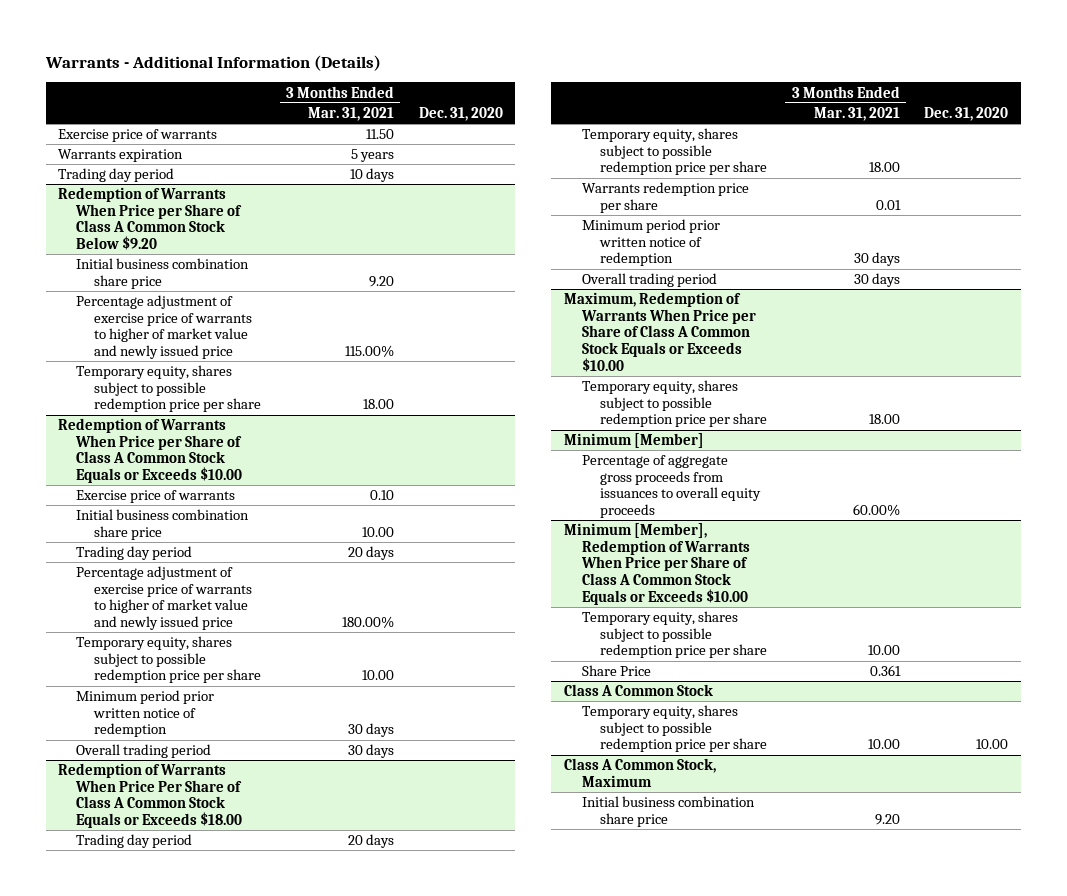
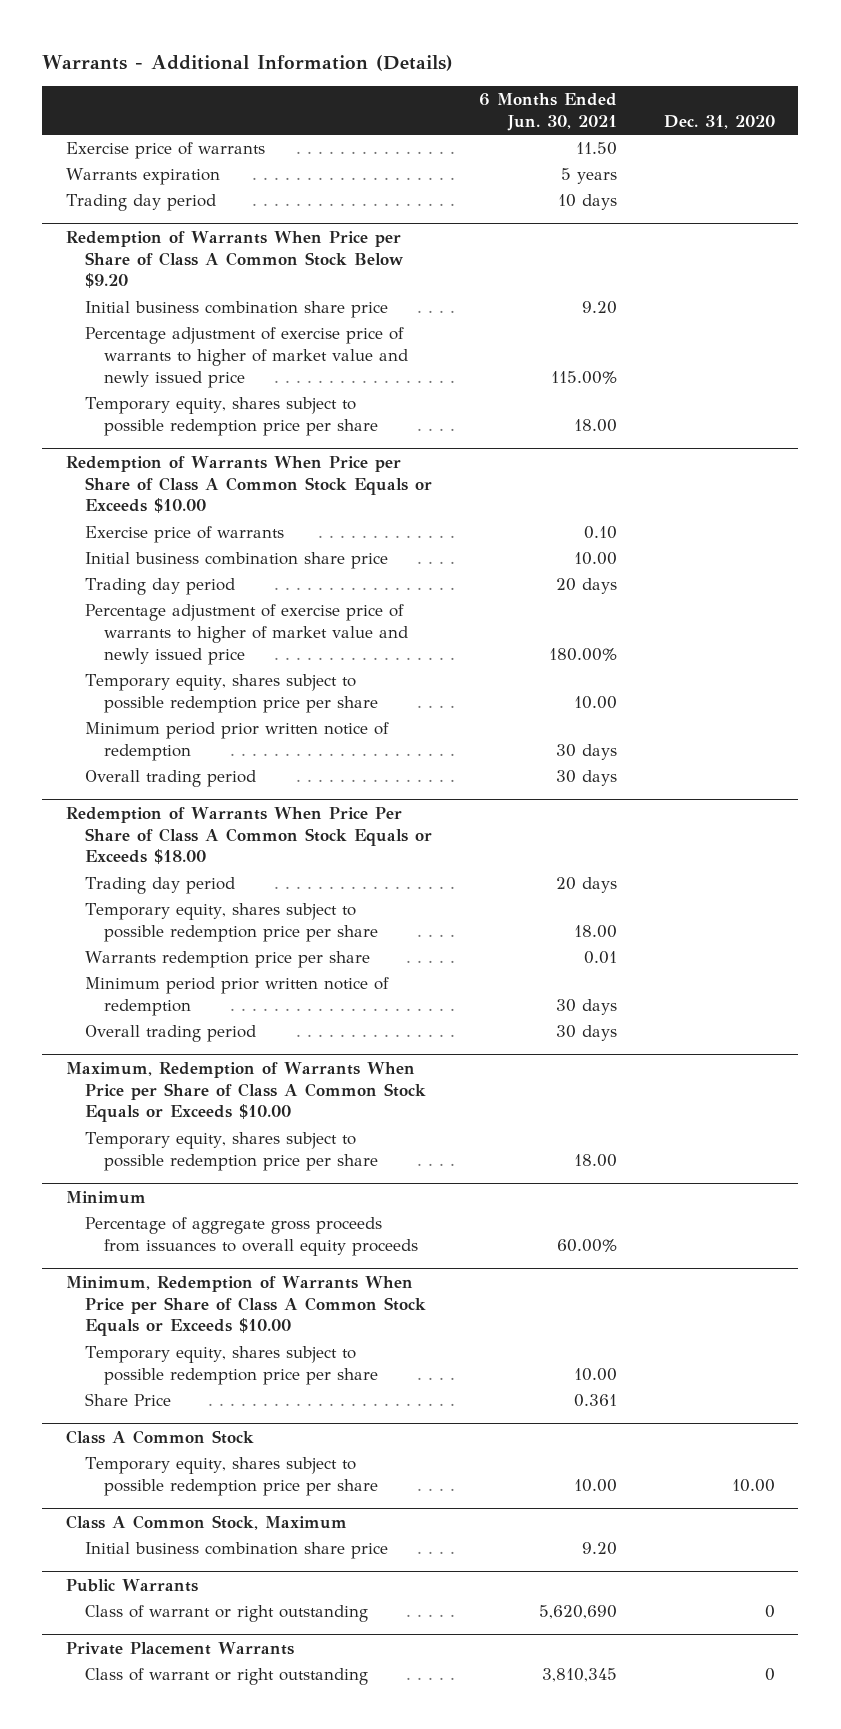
- | 3 Months Ended Mar. 31, 2021 | Dec. 31, 2020
+ | 6 Months Ended Jun. 30, 2021 | Dec. 31, 2020
- Minimum [Member]
+ Minimum
- Minimum [Member], Redemption of Warrants When Price per Share of Class A Common Stock Equals or Exceeds $10.00
+ Minimum, Redemption of Warrants When Price per Share of Class A Common Stock Equals or Exceeds $10.00
+ Public Warrants
+ Class of warrant or right outstanding | 5,620,690 | 0
+ Private Placement Warrants
+ Class of warrant or right outstanding | 3,810,345 | 0

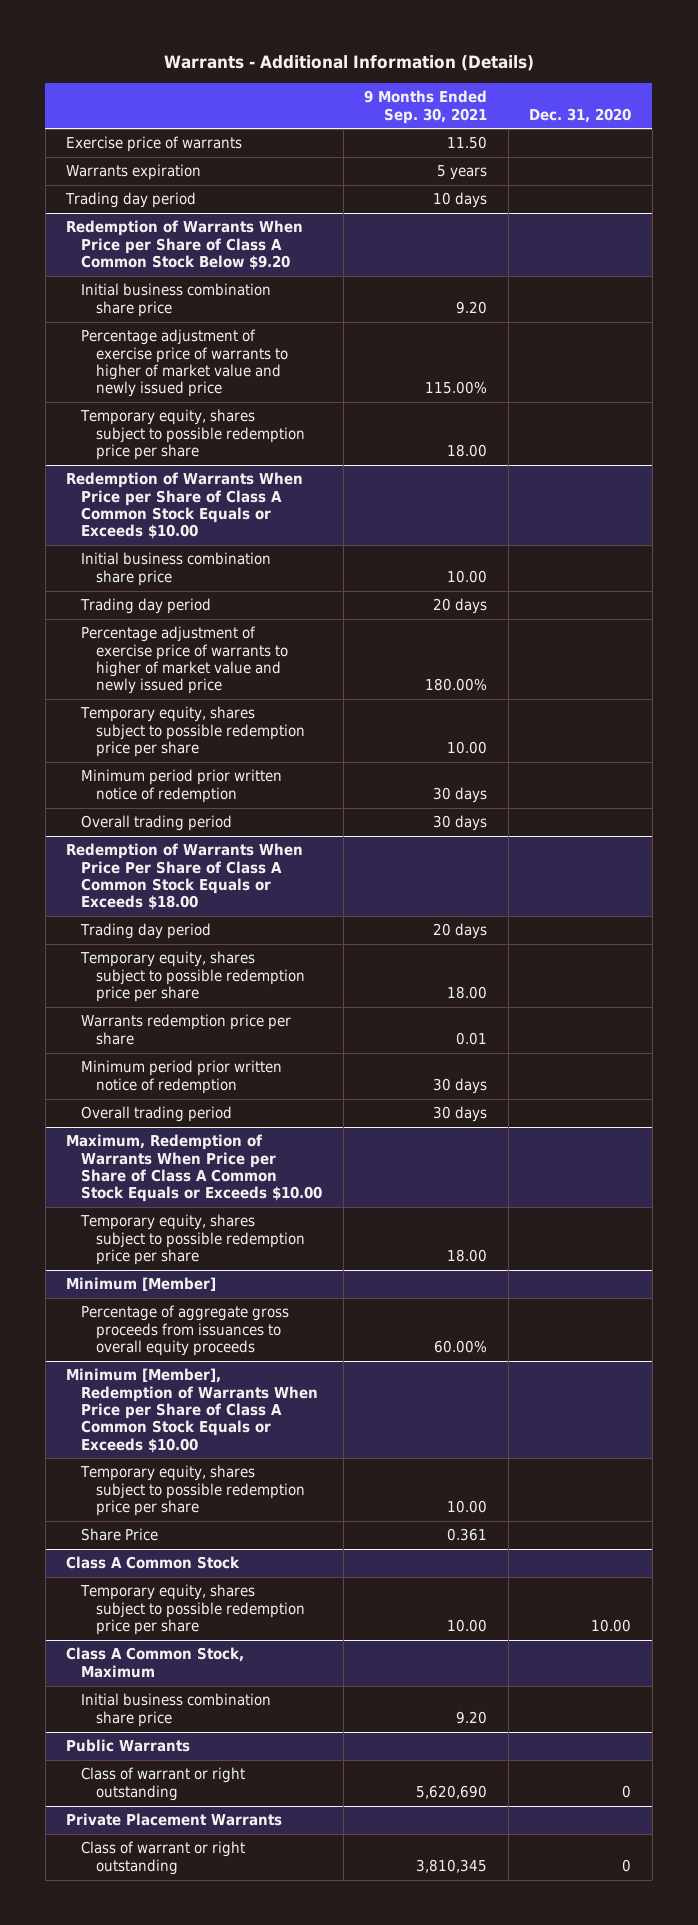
- | 6 Months Ended Jun. 30, 2021 | Dec. 31, 2020
+ | 9 Months Ended Sep. 30, 2021 | Dec. 31, 2020
@ Redemption of Warrants When Price per Share of Class A Common Stock Equals or Exceeds $10.00
- Exercise price of warrants | 0.10 |
- Minimum
+ Minimum [Member]
- Minimum, Redemption of Warrants When Price per Share of Class A Common Stock Equals or Exceeds $10.00
+ Minimum [Member], Redemption of Warrants When Price per Share of Class A Common Stock Equals or Exceeds $10.00

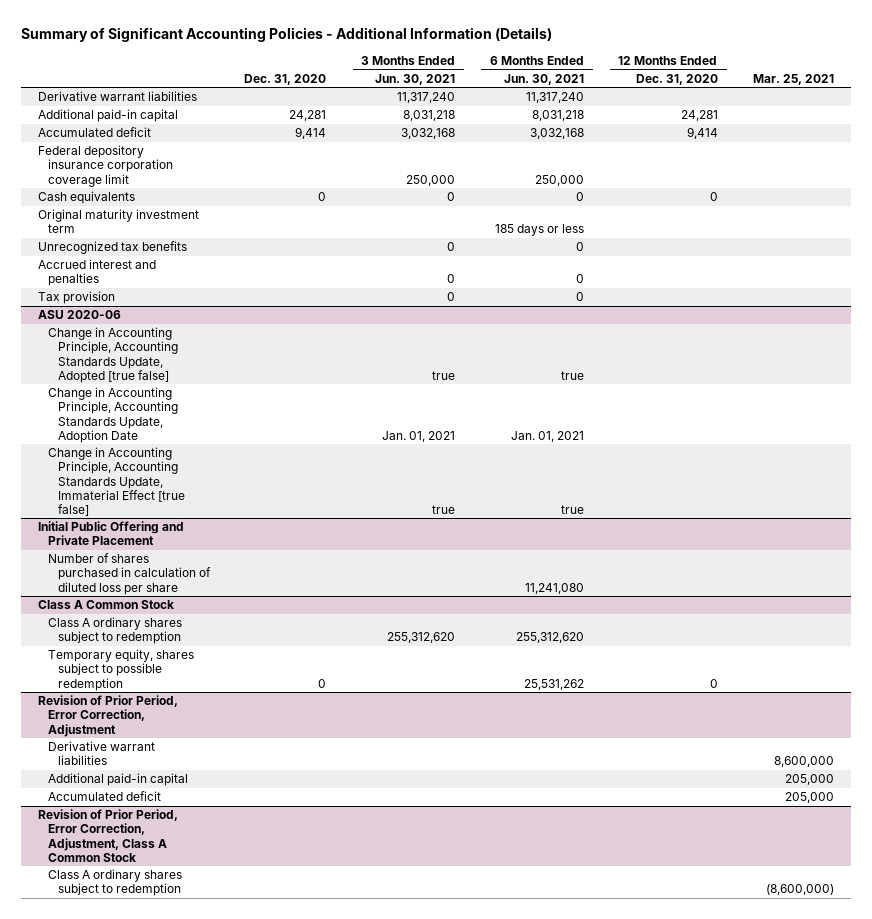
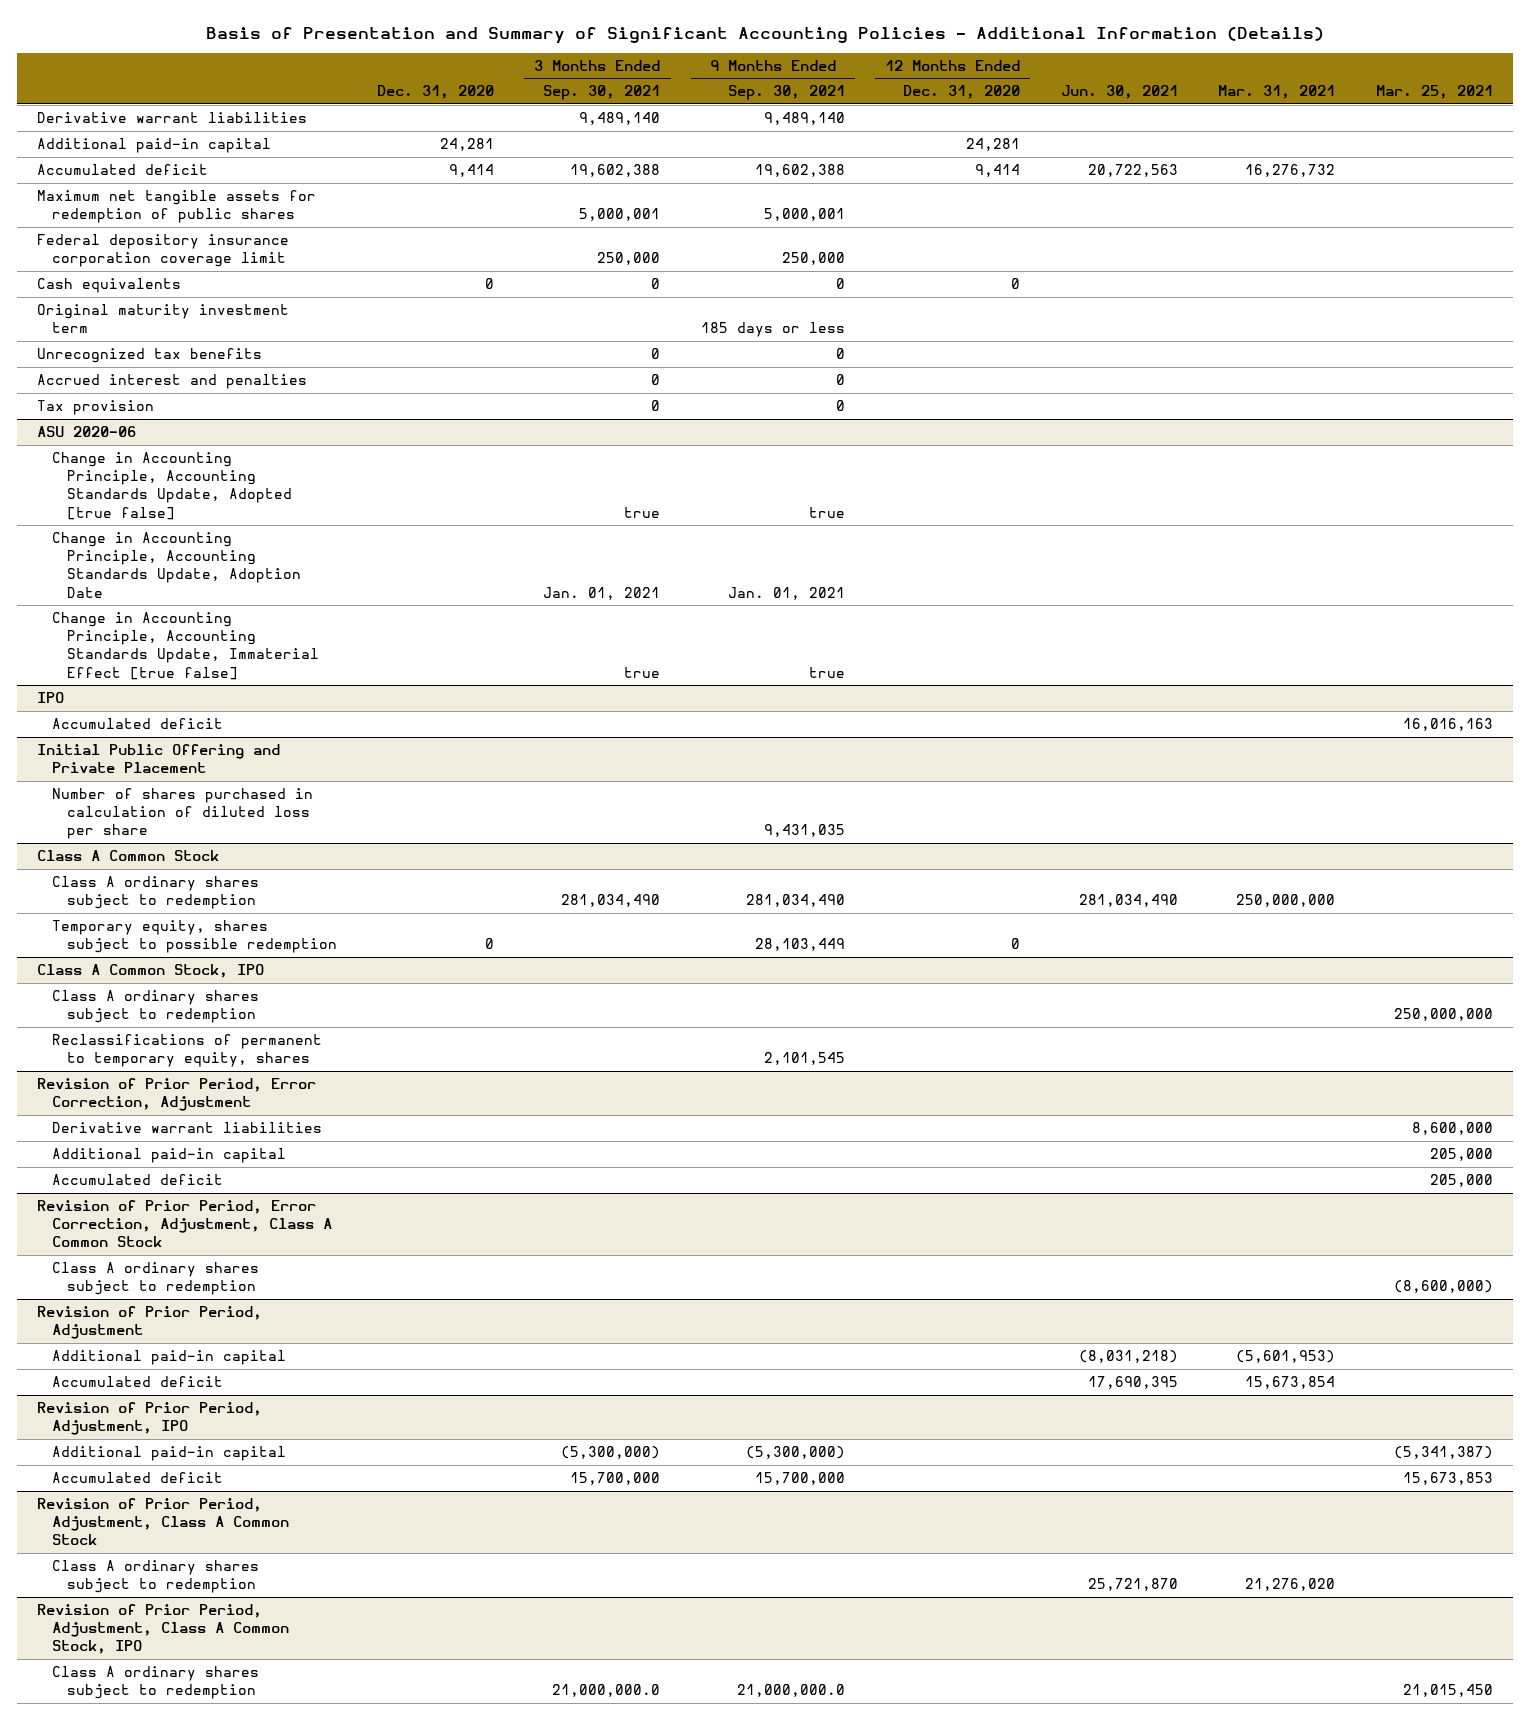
- Summary of Significant Accounting Policies - Additional Information (Details)
+ Basis of Presentation and Summary of Significant Accounting Policies - Additional Information (Details)
- | Dec. 31, 2020 | 3 Months Ended Jun. 30, 2021 | 6 Months Ended Jun. 30, 2021 | 12 Months Ended Dec. 31, 2020 | Mar. 25, 2021
+ | Dec. 31, 2020 | 3 Months Ended Sep. 30, 2021 | 9 Months Ended Sep. 30, 2021 | 12 Months Ended Dec. 31, 2020 | Jun. 30, 2021 | Mar. 31, 2021 | Mar. 25, 2021
+ Maximum net tangible assets for redemption of public shares | | 5,000,001 | 5,000,001 | | | |
+ IPO
+ Accumulated deficit | | | | | | | 16,016,163
+ Class A Common Stock, IPO
+ Class A ordinary shares subject to redemption | | | | | | | 250,000,000
+ Reclassifications of permanent to temporary equity, shares | | | 2,101,545 | | | |
+ Revision of Prior Period, Adjustment
+ Additional paid-in capital | | | | | (8,031,218) | (5,601,953) |
+ Accumulated deficit | | | | | 17,690,395 | 15,673,854 |
+ Revision of Prior Period, Adjustment, IPO
+ Additional paid-in capital | | (5,300,000) | (5,300,000) | | | | (5,341,387)
+ Accumulated deficit | | 15,700,000 | 15,700,000 | | | | 15,673,853
+ Revision of Prior Period, Adjustment, Class A Common Stock
+ Class A ordinary shares subject to redemption | | | | | 25,721,870 | 21,276,020 |
+ Revision of Prior Period, Adjustment, Class A Common Stock, IPO
+ Class A ordinary shares subject to redemption | | 21,000,000.0 | 21,000,000.0 | | | | 21,015,450

